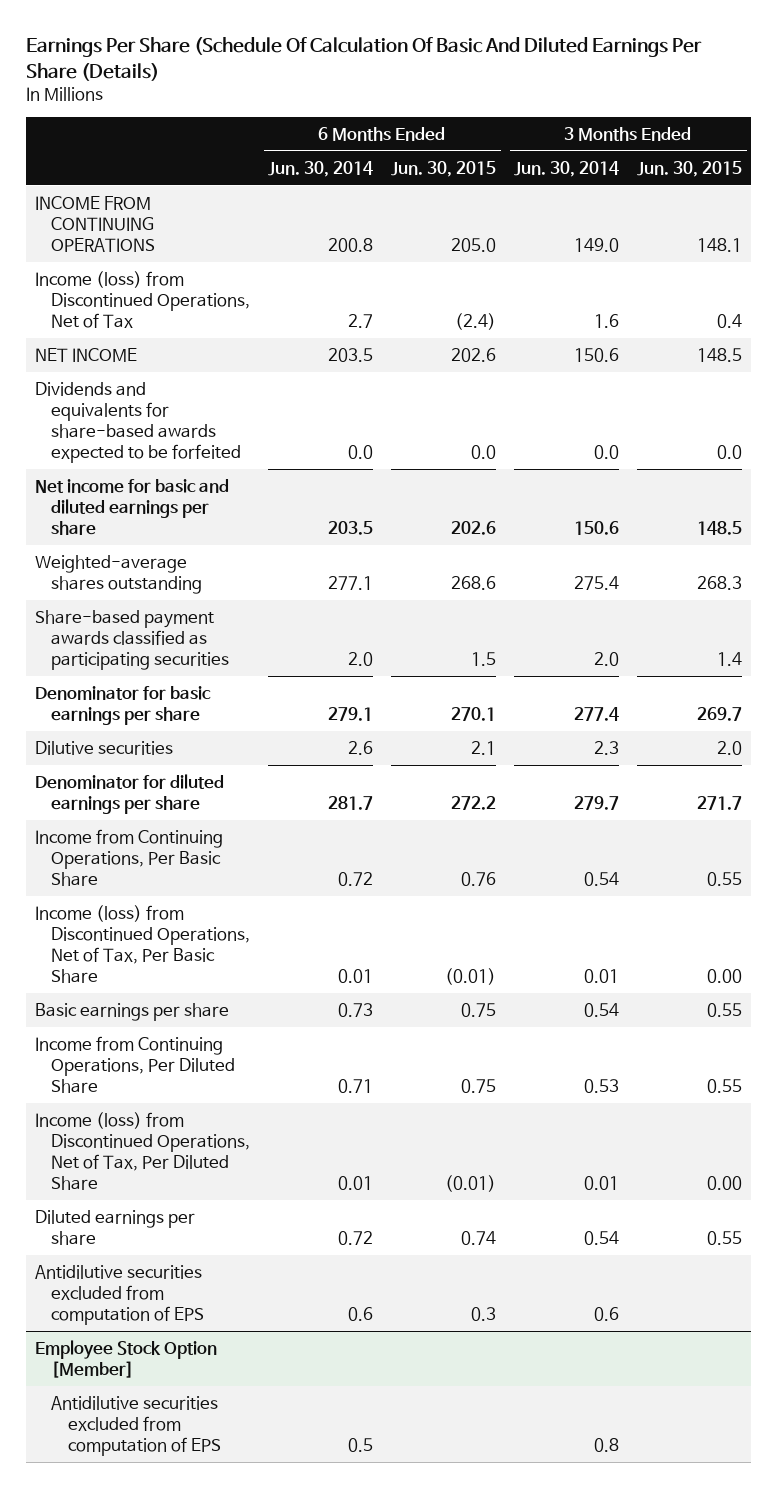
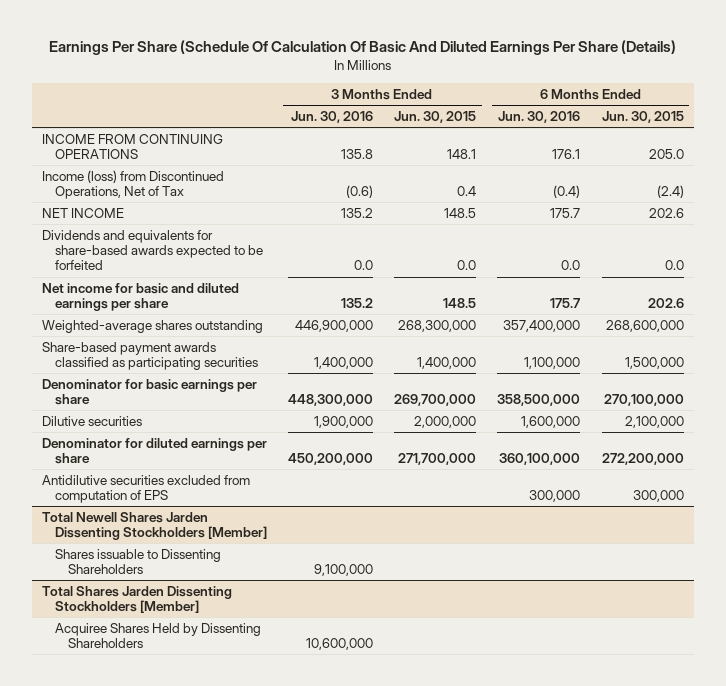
- | 6 Months Ended Jun. 30, 2014 | 6 Months Ended Jun. 30, 2015 | 3 Months Ended Jun. 30, 2014 | 3 Months Ended Jun. 30, 2015
+ | 3 Months Ended Jun. 30, 2016 | 3 Months Ended Jun. 30, 2015 | 6 Months Ended Jun. 30, 2016 | 6 Months Ended Jun. 30, 2015
- Weighted-average shares outstanding | 277.1 | 268.6 | 275.4 | 268.3
- Share-based payment awards classified as participating securities | 2.0 | 1.5 | 2.0 | 1.4
- Denominator for basic earnings per share | 279.1 | 270.1 | 277.4 | 269.7
- Dilutive securities | 2.6 | 2.1 | 2.3 | 2.0
- Denominator for diluted earnings per share | 281.7 | 272.2 | 279.7 | 271.7
- Income from Continuing Operations, Per Basic Share | 0.72 | 0.76 | 0.54 | 0.55
- Income (loss) from Discontinued Operations, Net of Tax, Per Basic Share | 0.01 | (0.01) | 0.01 | 0.00
- Basic earnings per share | 0.73 | 0.75 | 0.54 | 0.55
- Income from Continuing Operations, Per Diluted Share | 0.71 | 0.75 | 0.53 | 0.55
- Income (loss) from Discontinued Operations, Net of Tax, Per Diluted Share | 0.01 | (0.01) | 0.01 | 0.00
- Diluted earnings per share | 0.72 | 0.74 | 0.54 | 0.55
- Antidilutive securities excluded from computation of EPS | 0.6 | 0.3 | 0.6 |
- Employee Stock Option [Member]
- Antidilutive securities excluded from computation of EPS | 0.5 | | 0.8 |
+ Weighted-average shares outstanding | 446,900,000 | 268,300,000 | 357,400,000 | 268,600,000
+ Share-based payment awards classified as participating securities | 1,400,000 | 1,400,000 | 1,100,000 | 1,500,000
+ Denominator for basic earnings per share | 448,300,000 | 269,700,000 | 358,500,000 | 270,100,000
+ Dilutive securities | 1,900,000 | 2,000,000 | 1,600,000 | 2,100,000
+ Denominator for diluted earnings per share | 450,200,000 | 271,700,000 | 360,100,000 | 272,200,000
+ Antidilutive securities excluded from computation of EPS | | | 300,000 | 300,000
+ Total Newell Shares Jarden Dissenting Stockholders [Member]
+ Shares issuable to Dissenting Shareholders | 9,100,000 | | |
+ Total Shares Jarden Dissenting Stockholders [Member]
+ Acquiree Shares Held by Dissenting Shareholders | 10,600,000 | | |

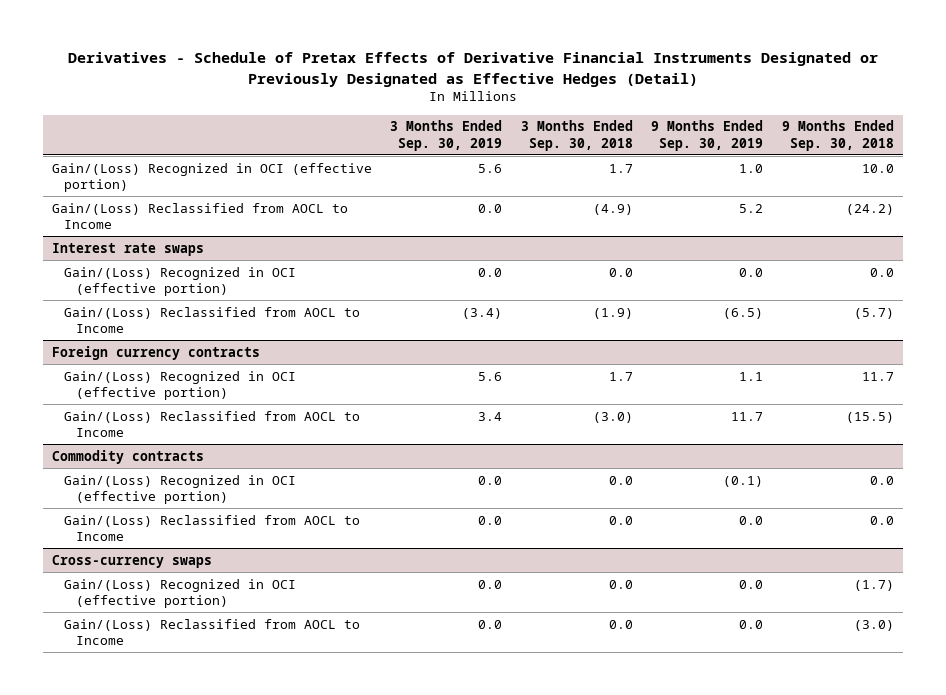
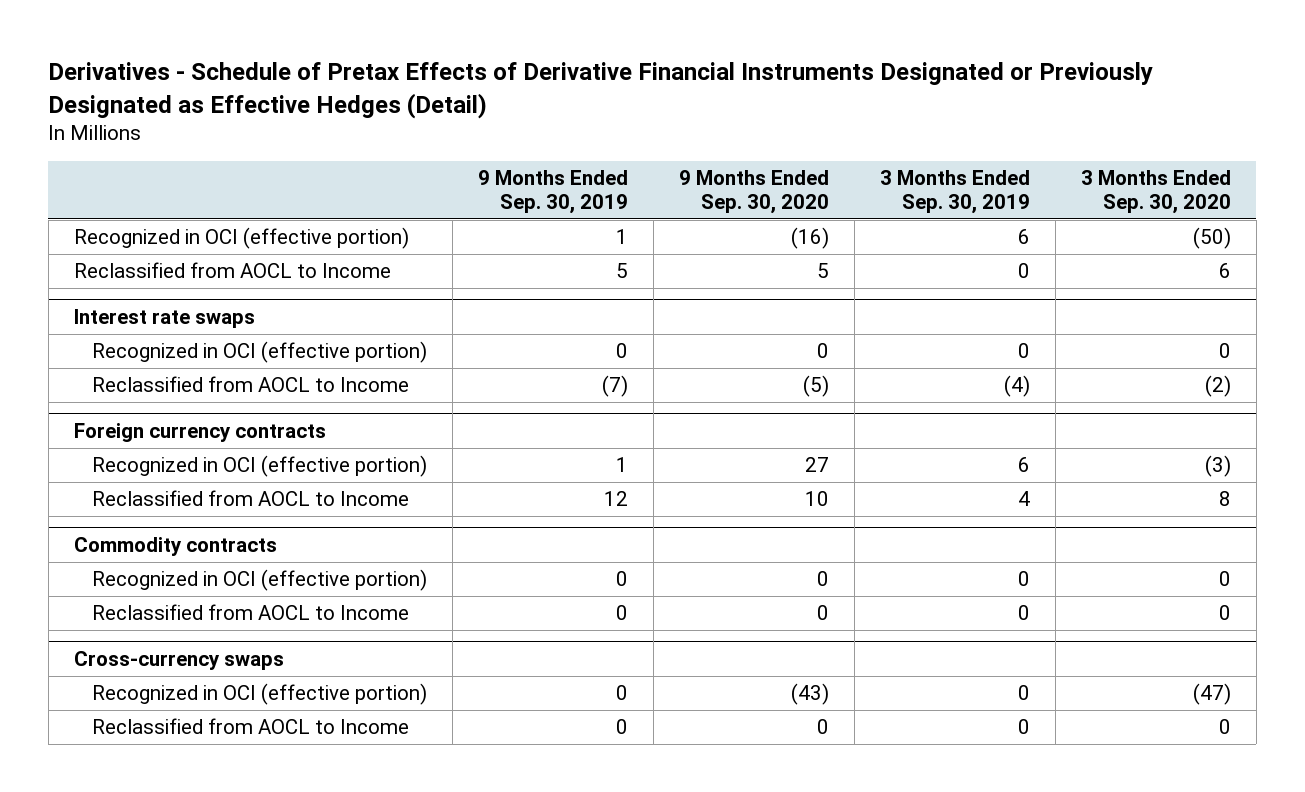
- | 3 Months Ended Sep. 30, 2019 | 3 Months Ended Sep. 30, 2018 | 9 Months Ended Sep. 30, 2019 | 9 Months Ended Sep. 30, 2018
+ | 9 Months Ended Sep. 30, 2019 | 9 Months Ended Sep. 30, 2020 | 3 Months Ended Sep. 30, 2019 | 3 Months Ended Sep. 30, 2020
- Gain/(Loss) Recognized in OCI (effective portion) | 5.6 | 1.7 | 1.0 | 10.0
- Gain/(Loss) Reclassified from AOCL to Income | 0.0 | (4.9) | 5.2 | (24.2)
+ Recognized in OCI (effective portion) | 1 | (16) | 6 | (50)
+ Reclassified from AOCL to Income | 5 | 5 | 0 | 6
@ Interest rate swaps
- Gain/(Loss) Recognized in OCI (effective portion) | 0.0 | 0.0 | 0.0 | 0.0
- Gain/(Loss) Reclassified from AOCL to Income | (3.4) | (1.9) | (6.5) | (5.7)
+ Recognized in OCI (effective portion) | 0 | 0 | 0 | 0
+ Reclassified from AOCL to Income | (7) | (5) | (4) | (2)
@ Foreign currency contracts
- Gain/(Loss) Recognized in OCI (effective portion) | 5.6 | 1.7 | 1.1 | 11.7
- Gain/(Loss) Reclassified from AOCL to Income | 3.4 | (3.0) | 11.7 | (15.5)
+ Recognized in OCI (effective portion) | 1 | 27 | 6 | (3)
+ Reclassified from AOCL to Income | 12 | 10 | 4 | 8
@ Commodity contracts
- Gain/(Loss) Recognized in OCI (effective portion) | 0.0 | 0.0 | (0.1) | 0.0
- Gain/(Loss) Reclassified from AOCL to Income | 0.0 | 0.0 | 0.0 | 0.0
+ Recognized in OCI (effective portion) | 0 | 0 | 0 | 0
+ Reclassified from AOCL to Income | 0 | 0 | 0 | 0
@ Cross-currency swaps
- Gain/(Loss) Recognized in OCI (effective portion) | 0.0 | 0.0 | 0.0 | (1.7)
- Gain/(Loss) Reclassified from AOCL to Income | 0.0 | 0.0 | 0.0 | (3.0)
+ Recognized in OCI (effective portion) | 0 | (43) | 0 | (47)
+ Reclassified from AOCL to Income | 0 | 0 | 0 | 0

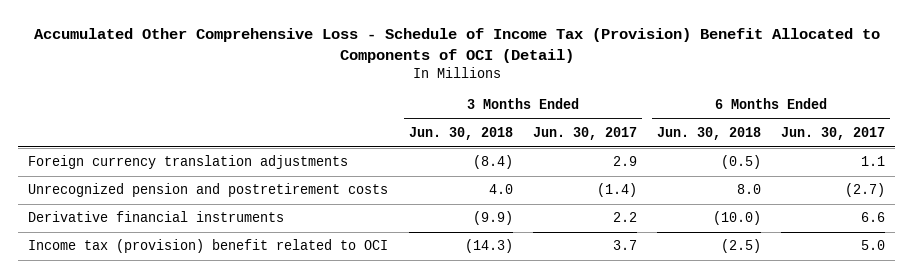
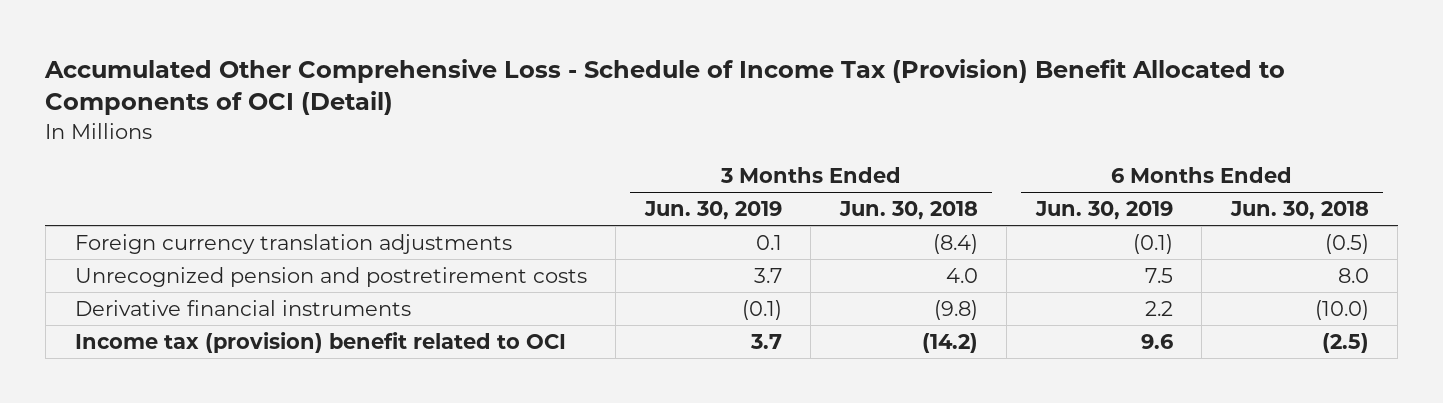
- | 3 Months Ended Jun. 30, 2018 | 3 Months Ended Jun. 30, 2017 | 6 Months Ended Jun. 30, 2018 | 6 Months Ended Jun. 30, 2017
+ | 3 Months Ended Jun. 30, 2019 | 3 Months Ended Jun. 30, 2018 | 6 Months Ended Jun. 30, 2019 | 6 Months Ended Jun. 30, 2018
- Derivative financial instruments | (9.9) | 2.2 | (10.0) | 6.6
- Income tax (provision) benefit related to OCI | (14.3) | 3.7 | (2.5) | 5.0
+ Derivative financial instruments | (0.1) | (9.8) | 2.2 | (10.0)
+ Income tax (provision) benefit related to OCI | 3.7 | (14.2) | 9.6 | (2.5)

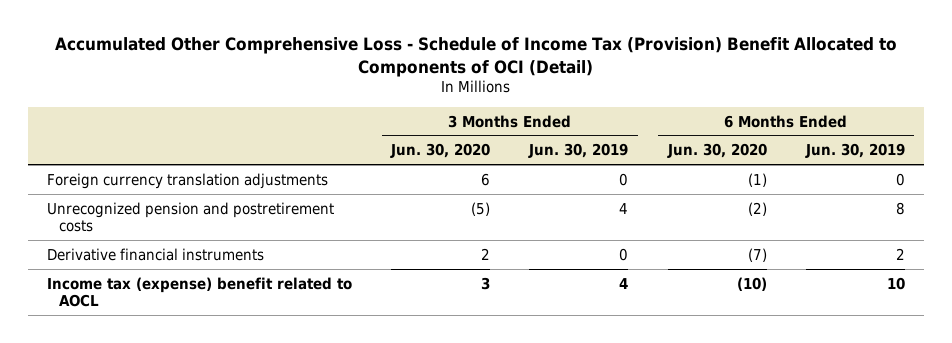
- | 3 Months Ended Jun. 30, 2019 | 3 Months Ended Jun. 30, 2018 | 6 Months Ended Jun. 30, 2019 | 6 Months Ended Jun. 30, 2018
+ | 3 Months Ended Jun. 30, 2020 | 3 Months Ended Jun. 30, 2019 | 6 Months Ended Jun. 30, 2020 | 6 Months Ended Jun. 30, 2019
- Foreign currency translation adjustments | 0.1 | (8.4) | (0.1) | (0.5)
- Unrecognized pension and postretirement costs | 3.7 | 4.0 | 7.5 | 8.0
- Derivative financial instruments | (0.1) | (9.8) | 2.2 | (10.0)
- Income tax (provision) benefit related to OCI | 3.7 | (14.2) | 9.6 | (2.5)
+ Foreign currency translation adjustments | 6 | 0 | (1) | 0
+ Unrecognized pension and postretirement costs | (5) | 4 | (2) | 8
+ Derivative financial instruments | 2 | 0 | (7) | 2
+ Income tax (expense) benefit related to AOCL | 3 | 4 | (10) | 10

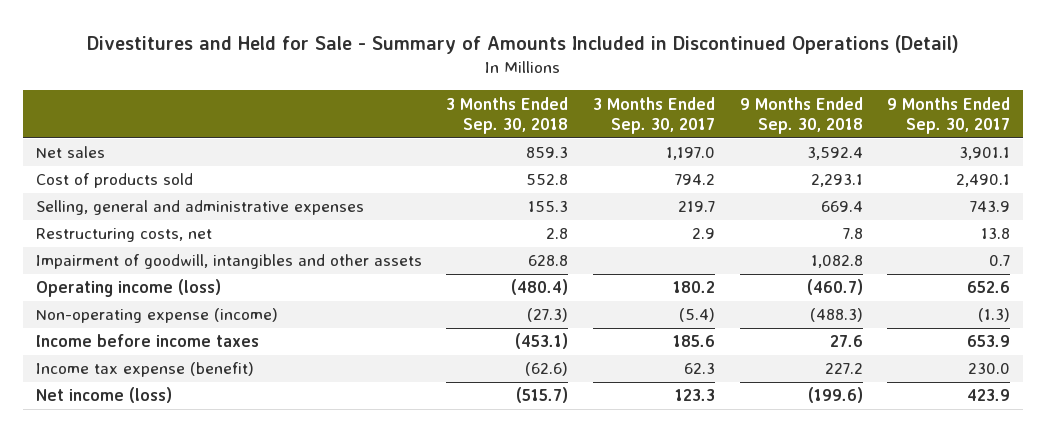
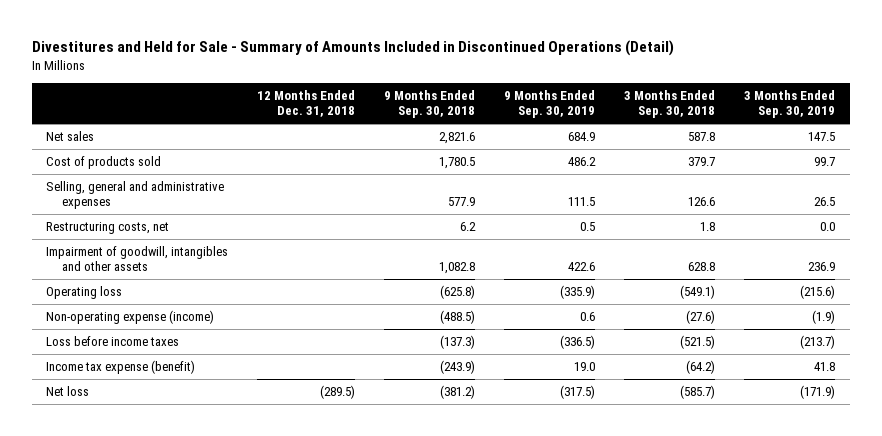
- | 3 Months Ended Sep. 30, 2018 | 3 Months Ended Sep. 30, 2017 | 9 Months Ended Sep. 30, 2018 | 9 Months Ended Sep. 30, 2017
+ | 12 Months Ended Dec. 31, 2018 | 9 Months Ended Sep. 30, 2018 | 9 Months Ended Sep. 30, 2019 | 3 Months Ended Sep. 30, 2018 | 3 Months Ended Sep. 30, 2019
- Net sales | 859.3 | 1,197.0 | 3,592.4 | 3,901.1
- Cost of products sold | 552.8 | 794.2 | 2,293.1 | 2,490.1
- Selling, general and administrative expenses | 155.3 | 219.7 | 669.4 | 743.9
- Restructuring costs, net | 2.8 | 2.9 | 7.8 | 13.8
+ Net sales | | 2,821.6 | 684.9 | 587.8 | 147.5
+ Cost of products sold | | 1,780.5 | 486.2 | 379.7 | 99.7
+ Selling, general and administrative expenses | | 577.9 | 111.5 | 126.6 | 26.5
+ Restructuring costs, net | | 6.2 | 0.5 | 1.8 | 0.0
- Operating income (loss) | (480.4) | 180.2 | (460.7) | 652.6
- Non-operating expense (income) | (27.3) | (5.4) | (488.3) | (1.3)
- Income before income taxes | (453.1) | 185.6 | 27.6 | 653.9
- Income tax expense (benefit) | (62.6) | 62.3 | 227.2 | 230.0
- Net income (loss) | (515.7) | 123.3 | (199.6) | 423.9
+ Operating loss | | (625.8) | (335.9) | (549.1) | (215.6)
+ Non-operating expense (income) | | (488.5) | 0.6 | (27.6) | (1.9)
+ Loss before income taxes | | (137.3) | (336.5) | (521.5) | (213.7)
+ Income tax expense (benefit) | | (243.9) | 19.0 | (64.2) | 41.8
+ Net loss | (289.5) | (381.2) | (317.5) | (585.7) | (171.9)

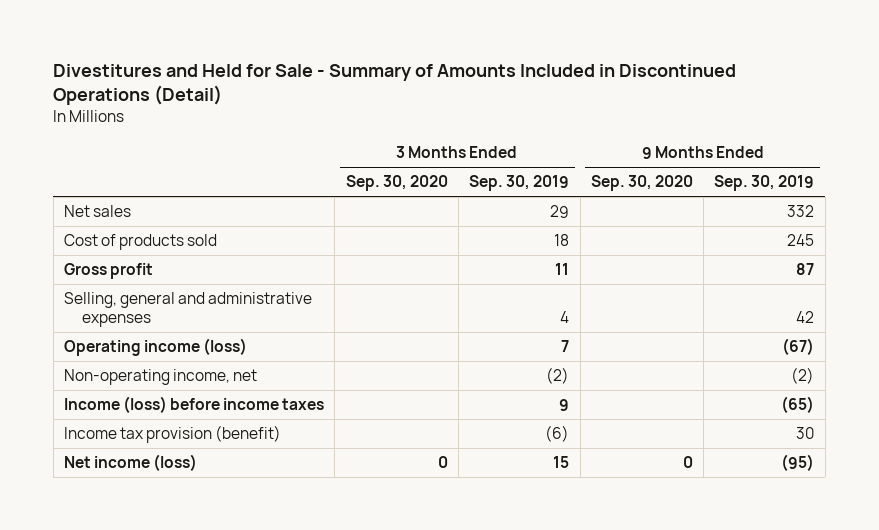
- | 12 Months Ended Dec. 31, 2018 | 9 Months Ended Sep. 30, 2018 | 9 Months Ended Sep. 30, 2019 | 3 Months Ended Sep. 30, 2018 | 3 Months Ended Sep. 30, 2019
+ | 3 Months Ended Sep. 30, 2020 | 3 Months Ended Sep. 30, 2019 | 9 Months Ended Sep. 30, 2020 | 9 Months Ended Sep. 30, 2019
- Net sales | | 2,821.6 | 684.9 | 587.8 | 147.5
- Cost of products sold | | 1,780.5 | 486.2 | 379.7 | 99.7
- Selling, general and administrative expenses | | 577.9 | 111.5 | 126.6 | 26.5
- Restructuring costs, net | | 6.2 | 0.5 | 1.8 | 0.0
- Impairment of goodwill, intangibles and other assets | | 1,082.8 | 422.6 | 628.8 | 236.9
- Operating loss | | (625.8) | (335.9) | (549.1) | (215.6)
- Non-operating expense (income) | | (488.5) | 0.6 | (27.6) | (1.9)
- Loss before income taxes | | (137.3) | (336.5) | (521.5) | (213.7)
- Income tax expense (benefit) | | (243.9) | 19.0 | (64.2) | 41.8
- Net loss | (289.5) | (381.2) | (317.5) | (585.7) | (171.9)
+ Net sales | | 29 | | 332
+ Cost of products sold | | 18 | | 245
+ Gross profit | | 11 | | 87
+ Selling, general and administrative expenses | | 4 | | 42
+ Operating income (loss) | | 7 | | (67)
+ Non-operating income, net | | (2) | | (2)
+ Income (loss) before income taxes | | 9 | | (65)
+ Income tax provision (benefit) | | (6) | | 30
+ Net income (loss) | 0 | 15 | 0 | (95)

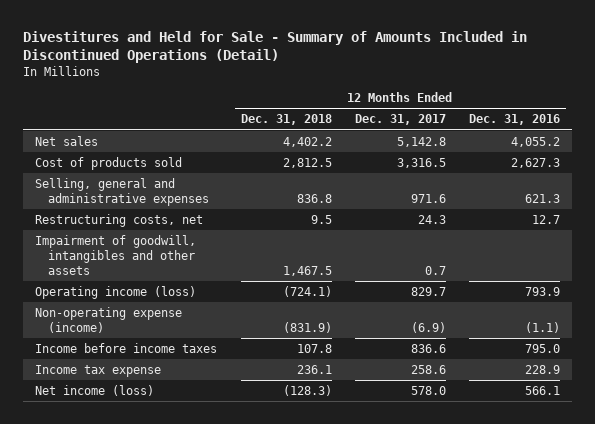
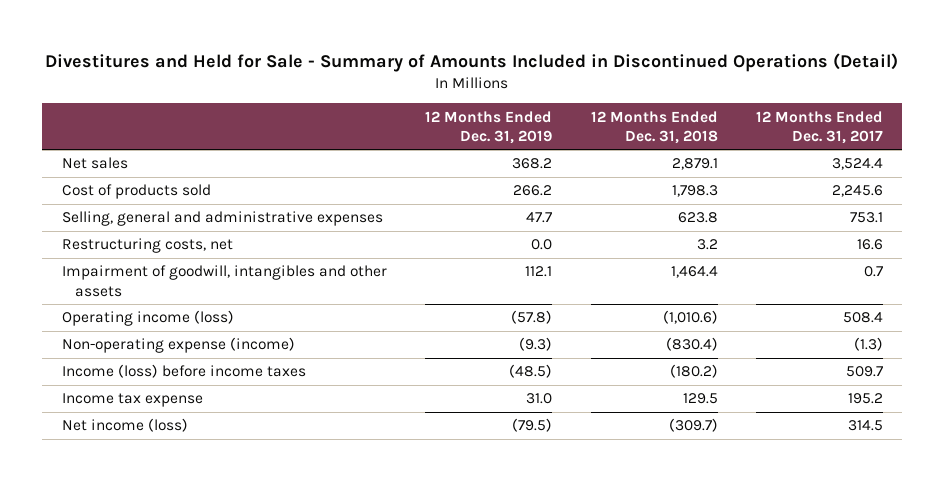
- | 12 Months Ended Dec. 31, 2018 | 12 Months Ended Dec. 31, 2017 | 12 Months Ended Dec. 31, 2016
+ | 12 Months Ended Dec. 31, 2019 | 12 Months Ended Dec. 31, 2018 | 12 Months Ended Dec. 31, 2017
- Net sales | 4,402.2 | 5,142.8 | 4,055.2
- Cost of products sold | 2,812.5 | 3,316.5 | 2,627.3
- Selling, general and administrative expenses | 836.8 | 971.6 | 621.3
- Restructuring costs, net | 9.5 | 24.3 | 12.7
- Impairment of goodwill, intangibles and other assets | 1,467.5 | 0.7 |
- Operating income (loss) | (724.1) | 829.7 | 793.9
- Non-operating expense (income) | (831.9) | (6.9) | (1.1)
- Income before income taxes | 107.8 | 836.6 | 795.0
- Income tax expense | 236.1 | 258.6 | 228.9
- Net income (loss) | (128.3) | 578.0 | 566.1
+ Net sales | 368.2 | 2,879.1 | 3,524.4
+ Cost of products sold | 266.2 | 1,798.3 | 2,245.6
+ Selling, general and administrative expenses | 47.7 | 623.8 | 753.1
+ Restructuring costs, net | 0.0 | 3.2 | 16.6
+ Impairment of goodwill, intangibles and other assets | 112.1 | 1,464.4 | 0.7
+ Operating income (loss) | (57.8) | (1,010.6) | 508.4
+ Non-operating expense (income) | (9.3) | (830.4) | (1.3)
+ Income (loss) before income taxes | (48.5) | (180.2) | 509.7
+ Income tax expense | 31.0 | 129.5 | 195.2
+ Net income (loss) | (79.5) | (309.7) | 314.5

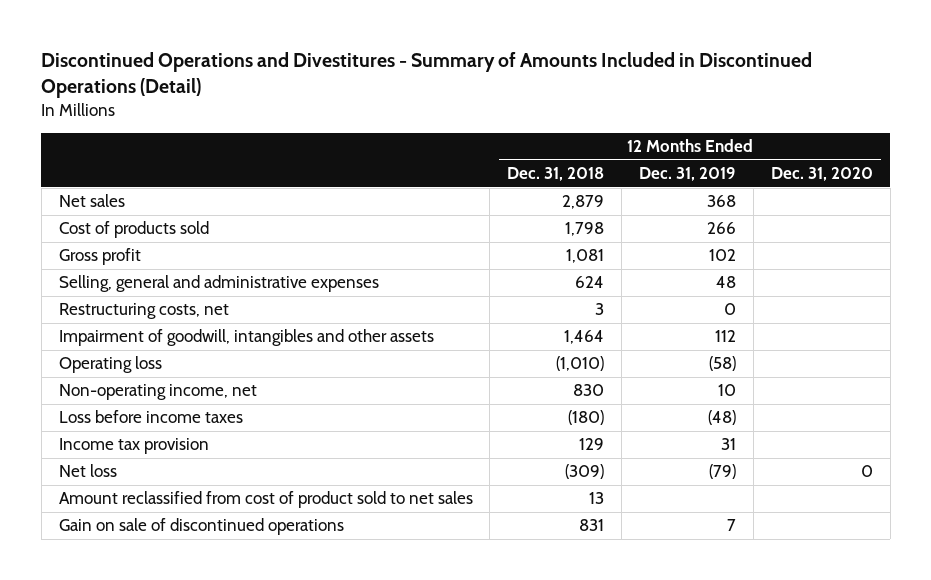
- Divestitures and Held for Sale - Summary of Amounts Included in Discontinued Operations (Detail)
+ Discontinued Operations and Divestitures - Summary of Amounts Included in Discontinued Operations (Detail)
- | 12 Months Ended Dec. 31, 2019 | 12 Months Ended Dec. 31, 2018 | 12 Months Ended Dec. 31, 2017
+ | 12 Months Ended Dec. 31, 2018 | 12 Months Ended Dec. 31, 2019 | 12 Months Ended Dec. 31, 2020
- Net sales | 368.2 | 2,879.1 | 3,524.4
- Cost of products sold | 266.2 | 1,798.3 | 2,245.6
- Selling, general and administrative expenses | 47.7 | 623.8 | 753.1
- Restructuring costs, net | 0.0 | 3.2 | 16.6
- Impairment of goodwill, intangibles and other assets | 112.1 | 1,464.4 | 0.7
- Operating income (loss) | (57.8) | (1,010.6) | 508.4
- Non-operating expense (income) | (9.3) | (830.4) | (1.3)
- Income (loss) before income taxes | (48.5) | (180.2) | 509.7
- Income tax expense | 31.0 | 129.5 | 195.2
- Net income (loss) | (79.5) | (309.7) | 314.5
+ Net sales | 2,879 | 368 |
+ Cost of products sold | 1,798 | 266 |
+ Gross profit | 1,081 | 102 |
+ Selling, general and administrative expenses | 624 | 48 |
+ Restructuring costs, net | 3 | 0 |
+ Impairment of goodwill, intangibles and other assets | 1,464 | 112 |
+ Operating loss | (1,010) | (58) |
+ Non-operating income, net | 830 | 10 |
+ Loss before income taxes | (180) | (48) |
+ Income tax provision | 129 | 31 |
+ Net loss | (309) | (79) | 0
+ Amount reclassified from cost of product sold to net sales | 13 | |
+ Gain on sale of discontinued operations | 831 | 7 |

